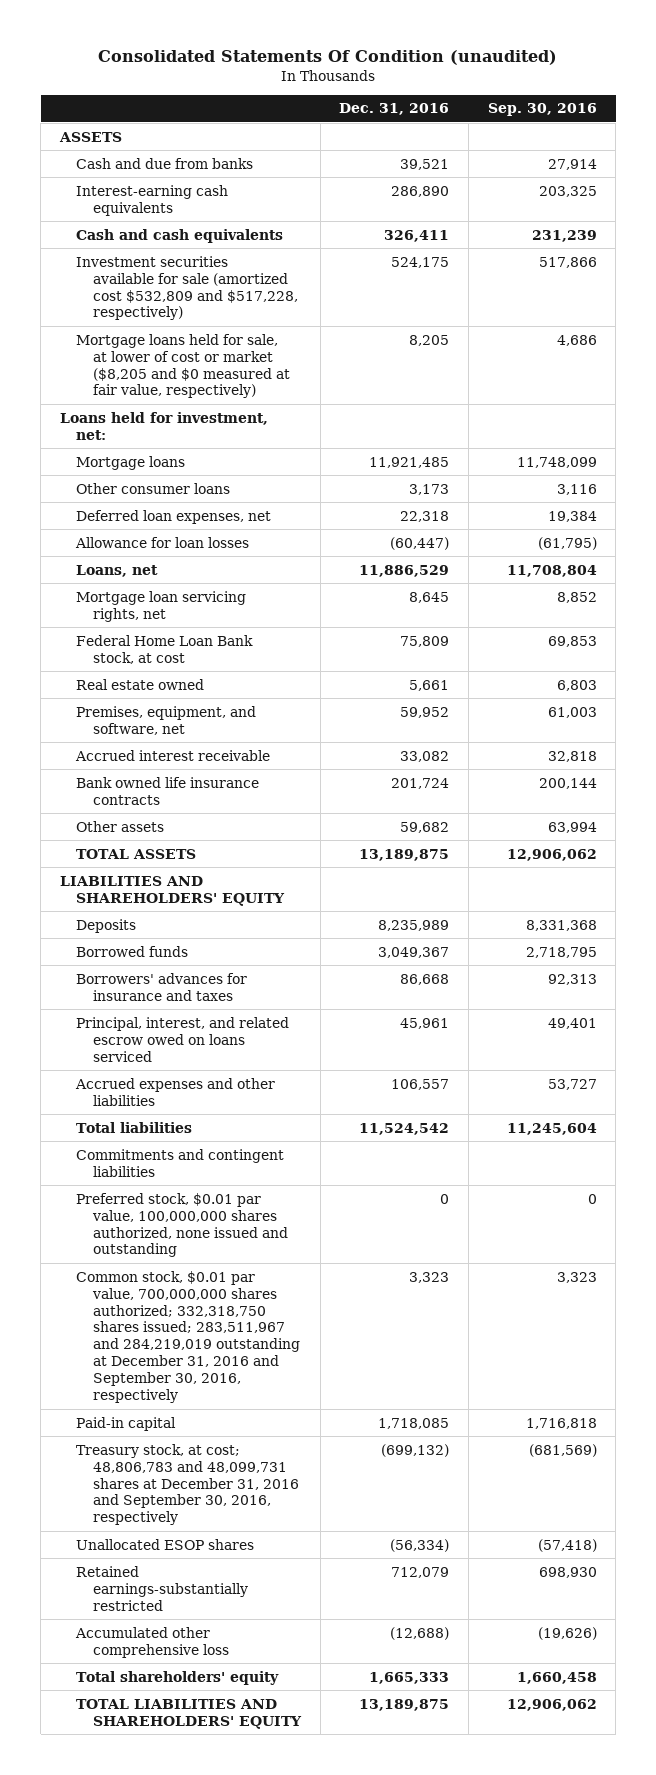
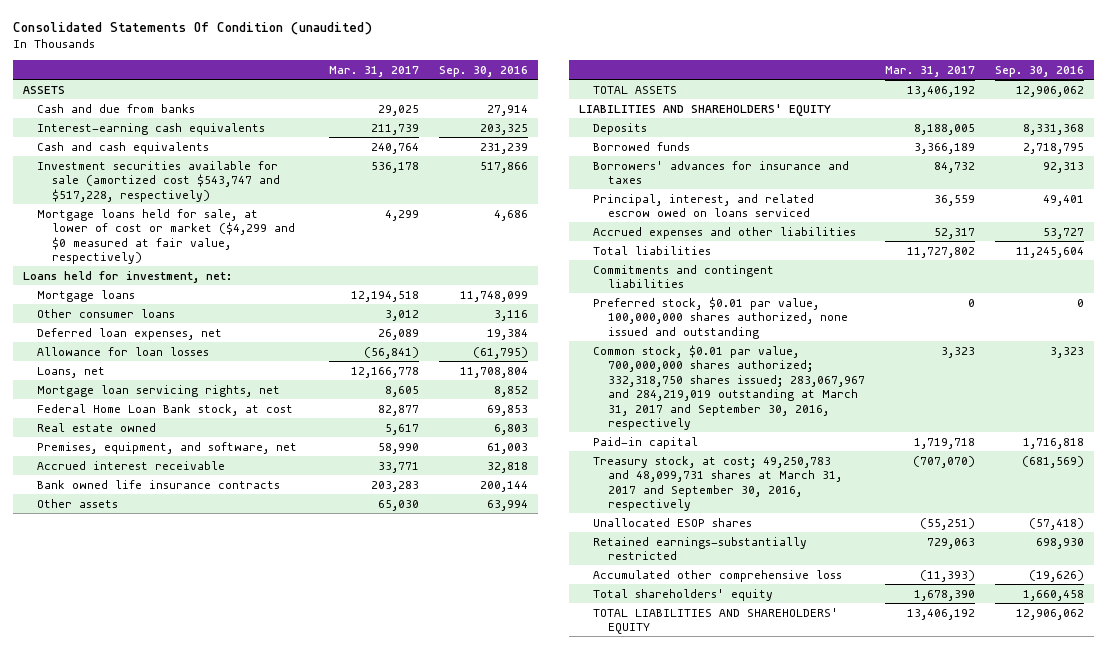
- | Dec. 31, 2016 | Sep. 30, 2016
+ | Mar. 31, 2017 | Sep. 30, 2016
- Investment securities available for sale (amortized cost $532,809 and $517,228, respectively) | 524,175 | 517,866
- Mortgage loans held for sale, at lower of cost or market ($8,205 and $0 measured at fair value, respectively) | 8,205 | 4,686
+ Investment securities available for sale (amortized cost $543,747 and $517,228, respectively) | 536,178 | 517,866
+ Mortgage loans held for sale, at lower of cost or market ($4,299 and $0 measured at fair value, respectively) | 4,299 | 4,686
- Common stock, $0.01 par value, 700,000,000 shares authorized; 332,318,750 shares issued; 283,511,967 and 284,219,019 outstanding at December 31, 2016 and September 30, 2016, respectively | 3,323 | 3,323
+ Common stock, $0.01 par value, 700,000,000 shares authorized; 332,318,750 shares issued; 283,067,967 and 284,219,019 outstanding at March 31, 2017 and September 30, 2016, respectively | 3,323 | 3,323
- Treasury stock, at cost; 48,806,783 and 48,099,731 shares at December 31, 2016 and September 30, 2016, respectively | (699,132) | (681,569)
+ Treasury stock, at cost; 49,250,783 and 48,099,731 shares at March 31, 2017 and September 30, 2016, respectively | (707,070) | (681,569)

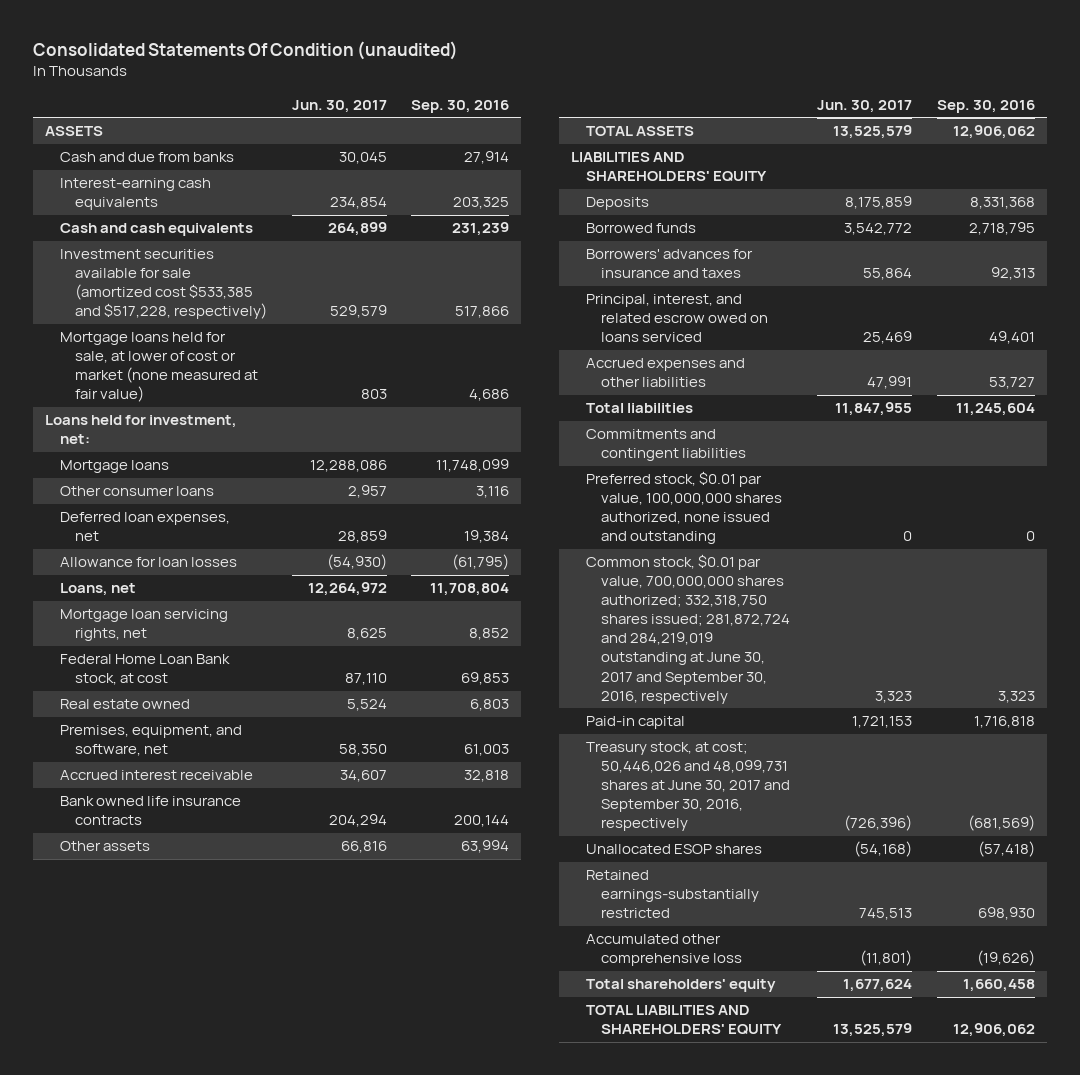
- | Mar. 31, 2017 | Sep. 30, 2016
+ | Jun. 30, 2017 | Sep. 30, 2016
- Investment securities available for sale (amortized cost $543,747 and $517,228, respectively) | 536,178 | 517,866
- Mortgage loans held for sale, at lower of cost or market ($4,299 and $0 measured at fair value, respectively) | 4,299 | 4,686
+ Investment securities available for sale (amortized cost $533,385 and $517,228, respectively) | 529,579 | 517,866
+ Mortgage loans held for sale, at lower of cost or market (none measured at fair value) | 803 | 4,686
- Common stock, $0.01 par value, 700,000,000 shares authorized; 332,318,750 shares issued; 283,067,967 and 284,219,019 outstanding at March 31, 2017 and September 30, 2016, respectively | 3,323 | 3,323
+ Common stock, $0.01 par value, 700,000,000 shares authorized; 332,318,750 shares issued; 281,872,724 and 284,219,019 outstanding at June 30, 2017 and September 30, 2016, respectively | 3,323 | 3,323
- Treasury stock, at cost; 49,250,783 and 48,099,731 shares at March 31, 2017 and September 30, 2016, respectively | (707,070) | (681,569)
+ Treasury stock, at cost; 50,446,026 and 48,099,731 shares at June 30, 2017 and September 30, 2016, respectively | (726,396) | (681,569)

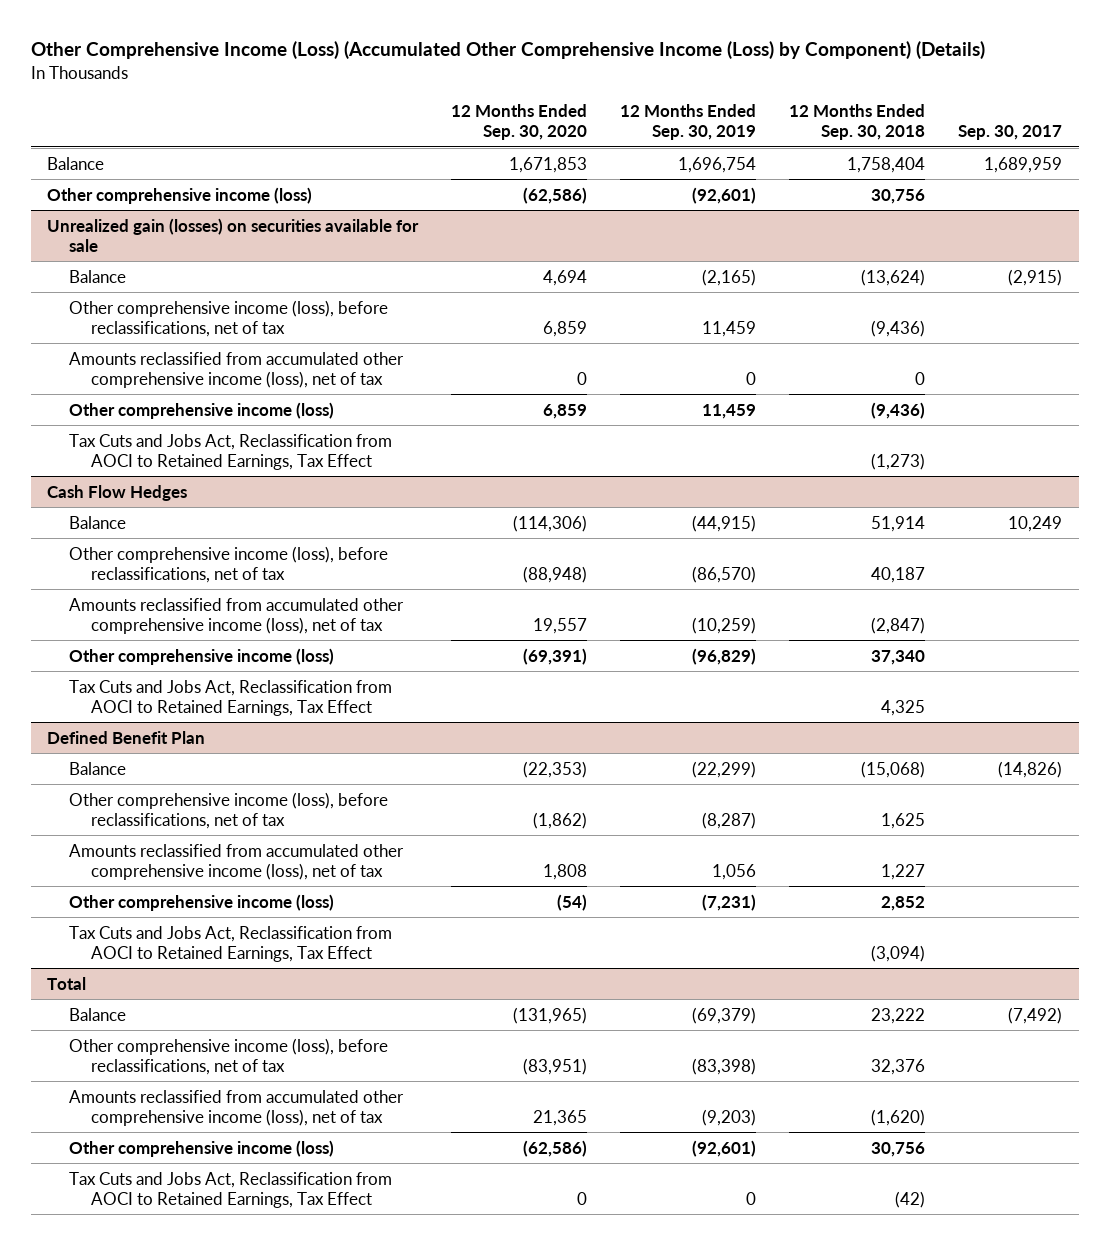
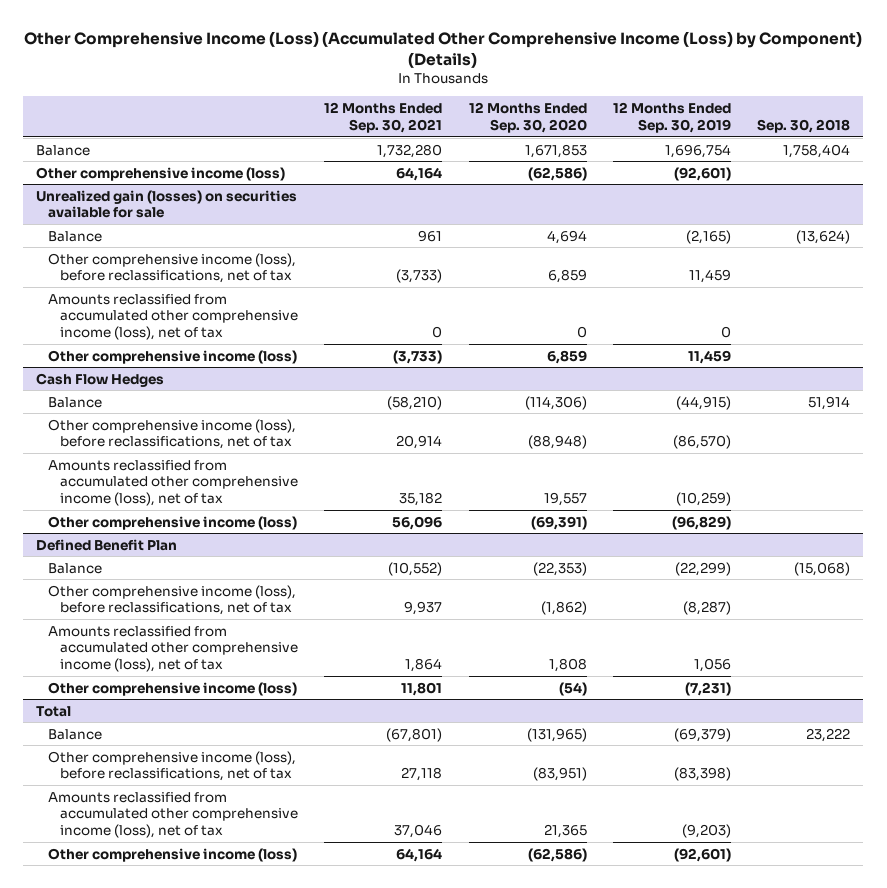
- | 12 Months Ended Sep. 30, 2020 | 12 Months Ended Sep. 30, 2019 | 12 Months Ended Sep. 30, 2018 | Sep. 30, 2017
+ | 12 Months Ended Sep. 30, 2021 | 12 Months Ended Sep. 30, 2020 | 12 Months Ended Sep. 30, 2019 | Sep. 30, 2018
@ Unrealized gain (losses) on securities available for sale
- Tax Cuts and Jobs Act, Reclassification from AOCI to Retained Earnings, Tax Effect | | | (1,273) |
@ Cash Flow Hedges
- Tax Cuts and Jobs Act, Reclassification from AOCI to Retained Earnings, Tax Effect | | | 4,325 |
@ Defined Benefit Plan
- Tax Cuts and Jobs Act, Reclassification from AOCI to Retained Earnings, Tax Effect | | | (3,094) |
@ Total
- Tax Cuts and Jobs Act, Reclassification from AOCI to Retained Earnings, Tax Effect | 0 | 0 | (42) |

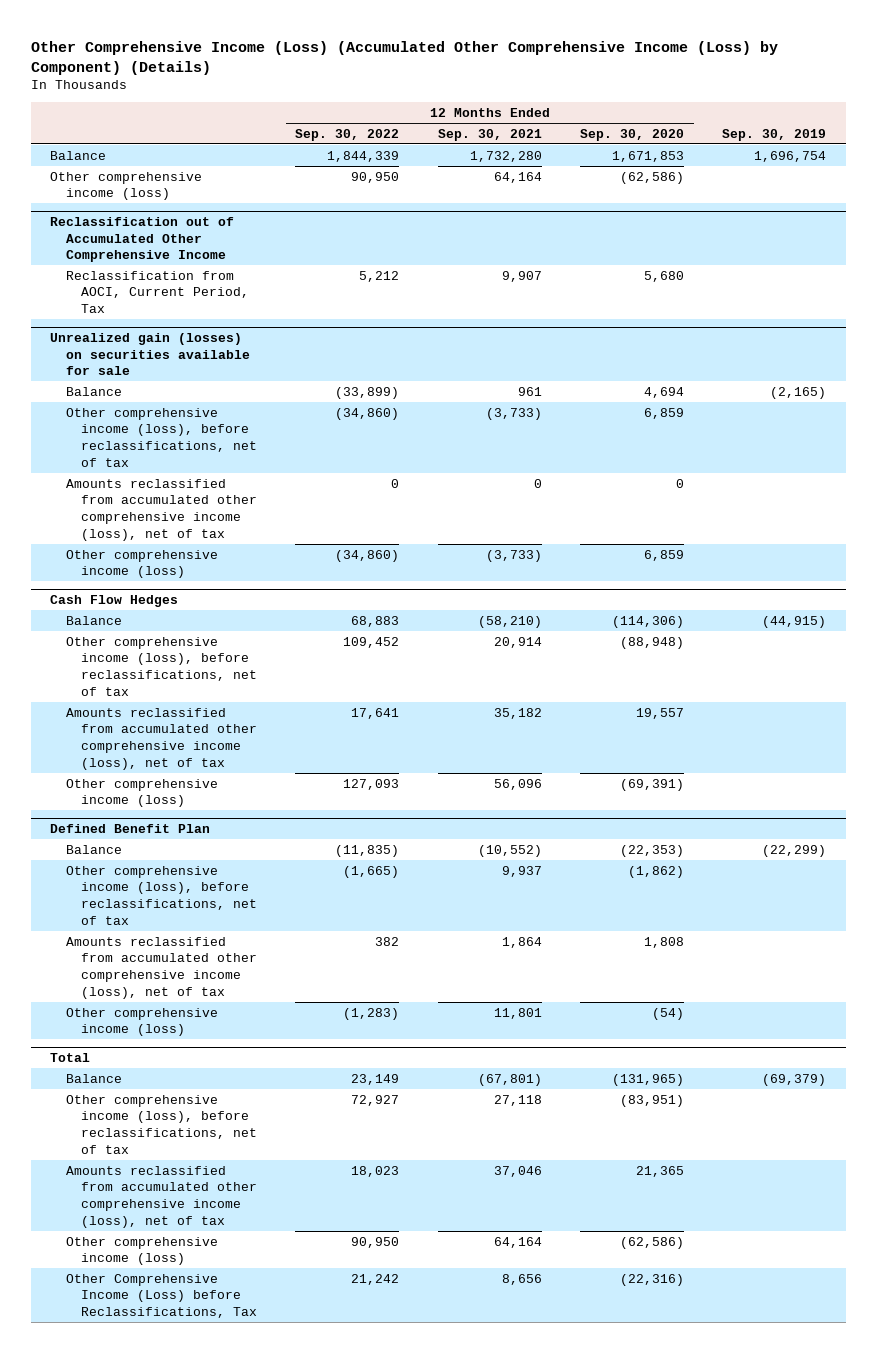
- | 12 Months Ended Sep. 30, 2021 | 12 Months Ended Sep. 30, 2020 | 12 Months Ended Sep. 30, 2019 | Sep. 30, 2018
+ | 12 Months Ended Sep. 30, 2022 | 12 Months Ended Sep. 30, 2021 | 12 Months Ended Sep. 30, 2020 | Sep. 30, 2019
+ Reclassification out of Accumulated Other Comprehensive Income
+ Reclassification from AOCI, Current Period, Tax | 5,212 | 9,907 | 5,680 |
@ Total
+ Other Comprehensive Income (Loss) before Reclassifications, Tax | 21,242 | 8,656 | (22,316) |

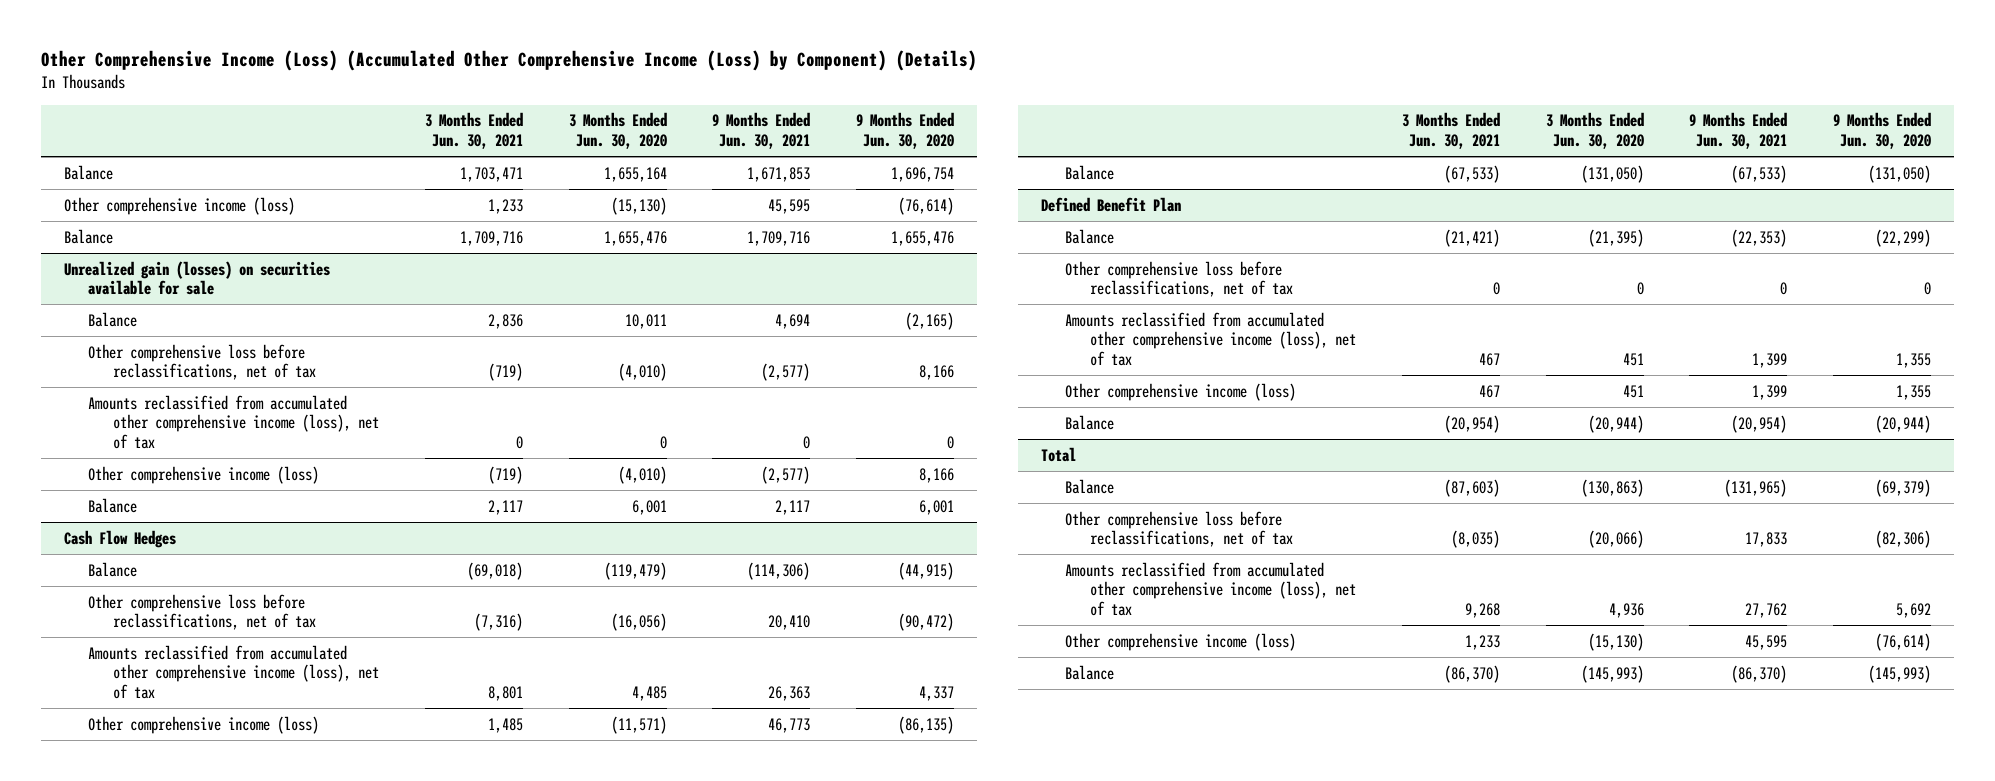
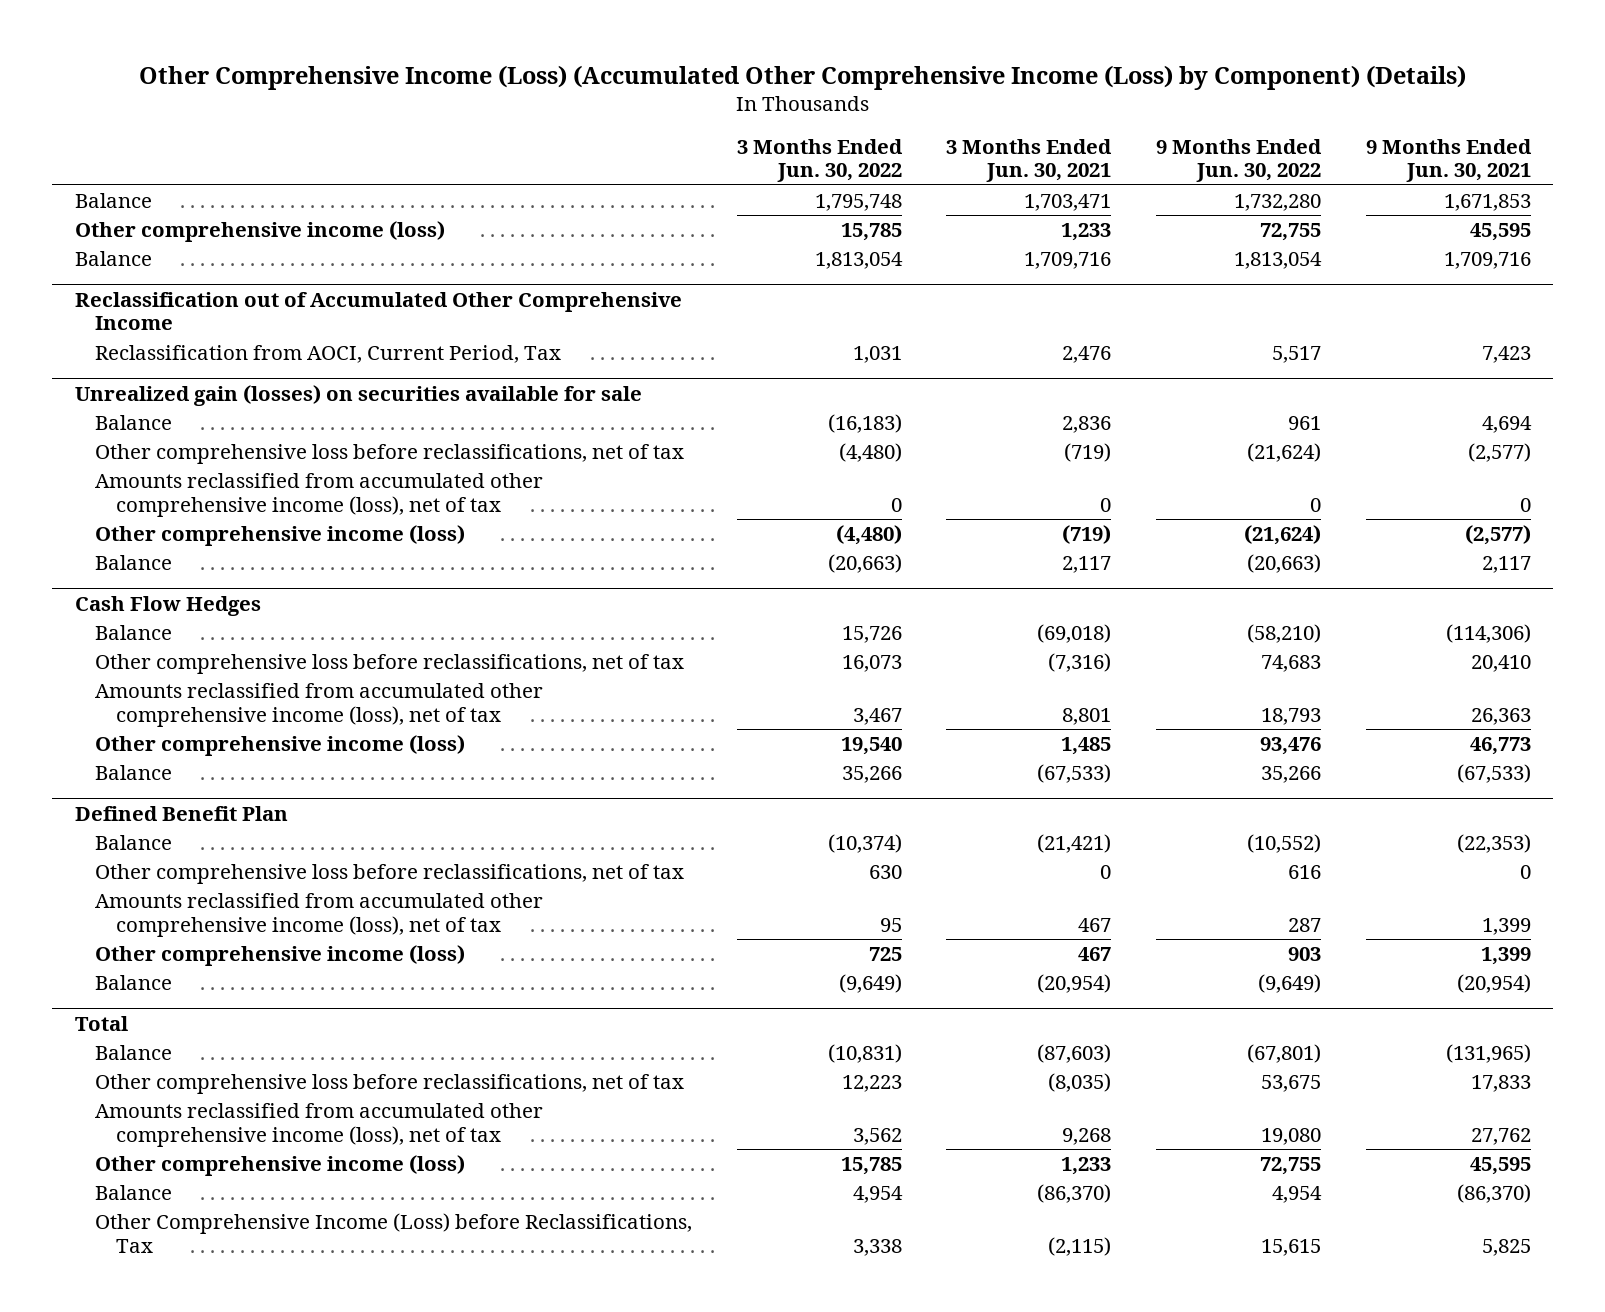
- | 3 Months Ended Jun. 30, 2021 | 3 Months Ended Jun. 30, 2020 | 9 Months Ended Jun. 30, 2021 | 9 Months Ended Jun. 30, 2020
+ | 3 Months Ended Jun. 30, 2022 | 3 Months Ended Jun. 30, 2021 | 9 Months Ended Jun. 30, 2022 | 9 Months Ended Jun. 30, 2021
+ Reclassification out of Accumulated Other Comprehensive Income
+ Reclassification from AOCI, Current Period, Tax | 1,031 | 2,476 | 5,517 | 7,423
@ Total
+ Other Comprehensive Income (Loss) before Reclassifications, Tax | 3,338 | (2,115) | 15,615 | 5,825

